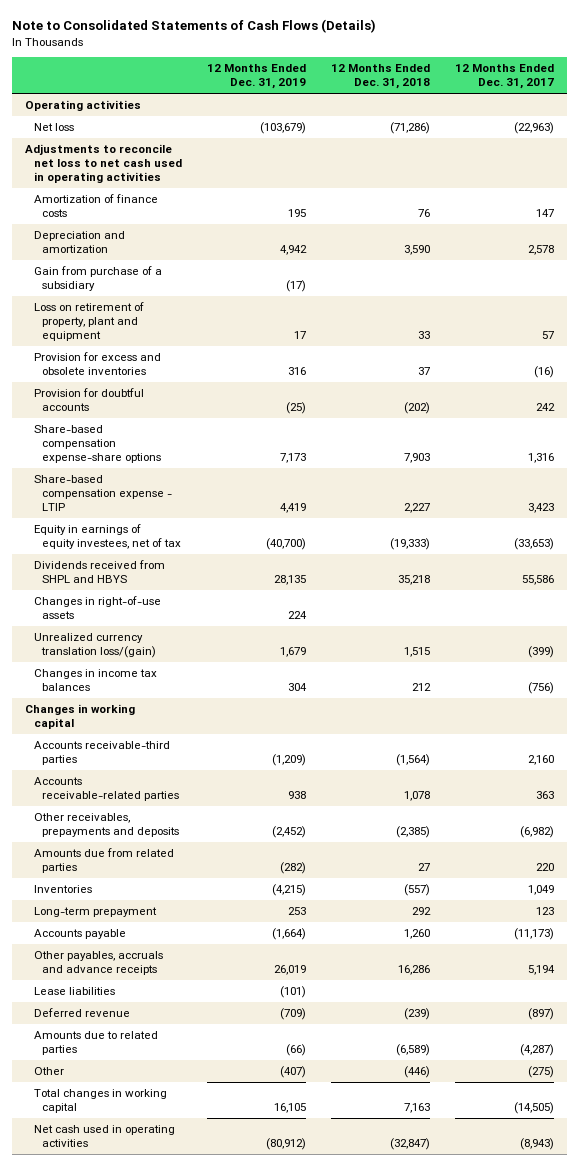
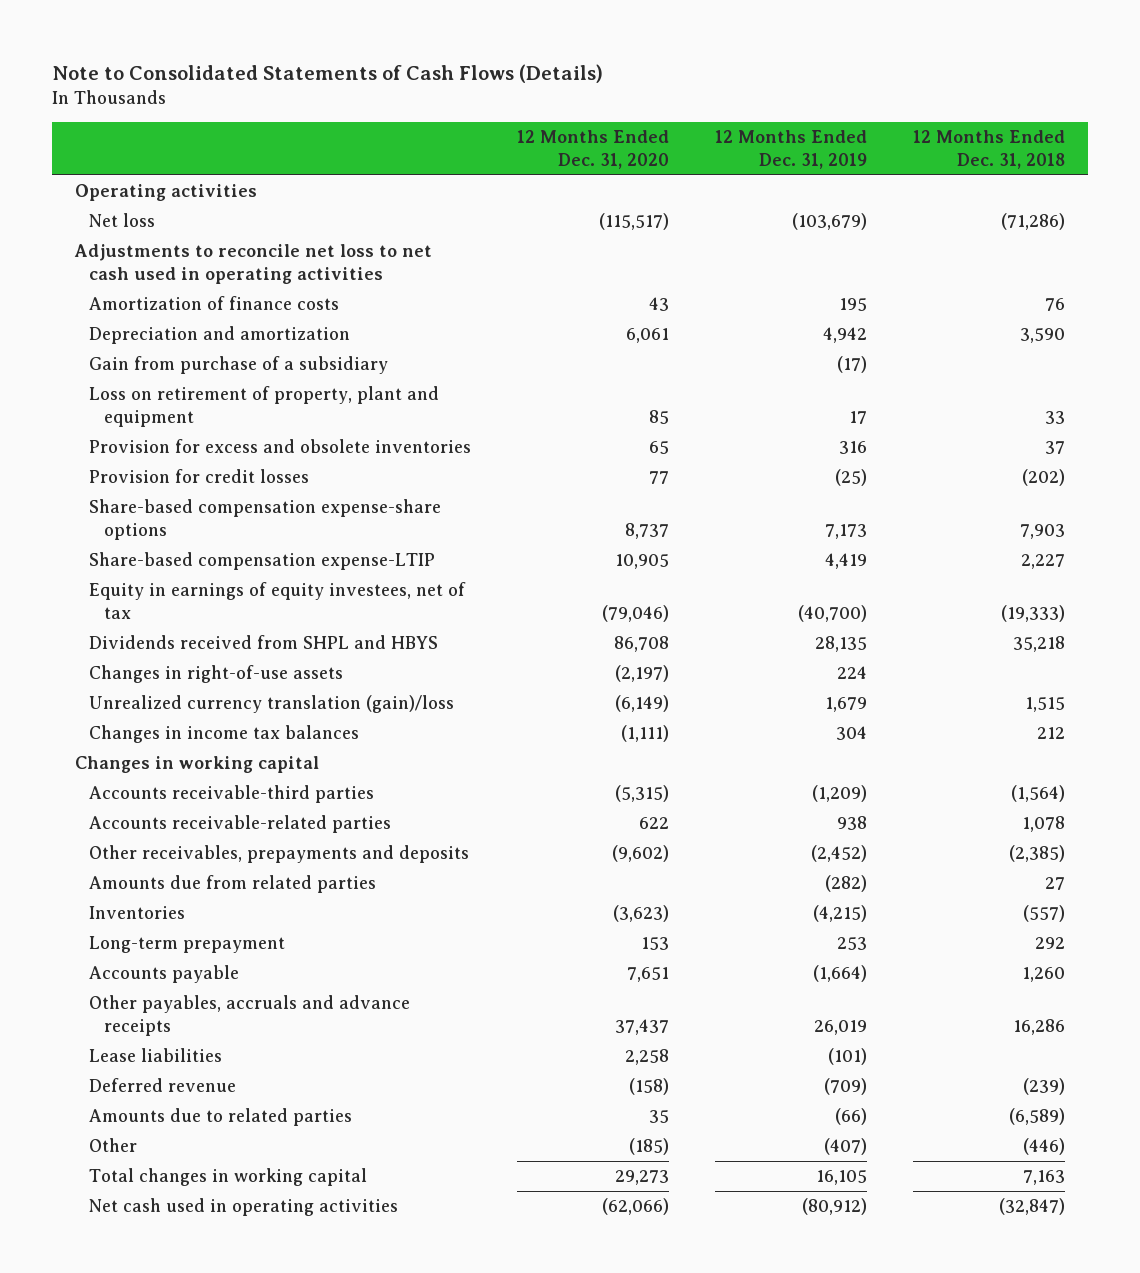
- | 12 Months Ended Dec. 31, 2019 | 12 Months Ended Dec. 31, 2018 | 12 Months Ended Dec. 31, 2017
+ | 12 Months Ended Dec. 31, 2020 | 12 Months Ended Dec. 31, 2019 | 12 Months Ended Dec. 31, 2018
- Provision for doubtful accounts | (25) | (202) | 242
+ Provision for credit losses | 77 | (25) | (202)
- Share-based compensation expense - LTIP | 4,419 | 2,227 | 3,423
+ Share-based compensation expense-LTIP | 10,905 | 4,419 | 2,227
- Unrealized currency translation loss/(gain) | 1,679 | 1,515 | (399)
+ Unrealized currency translation (gain)/loss | (6,149) | 1,679 | 1,515

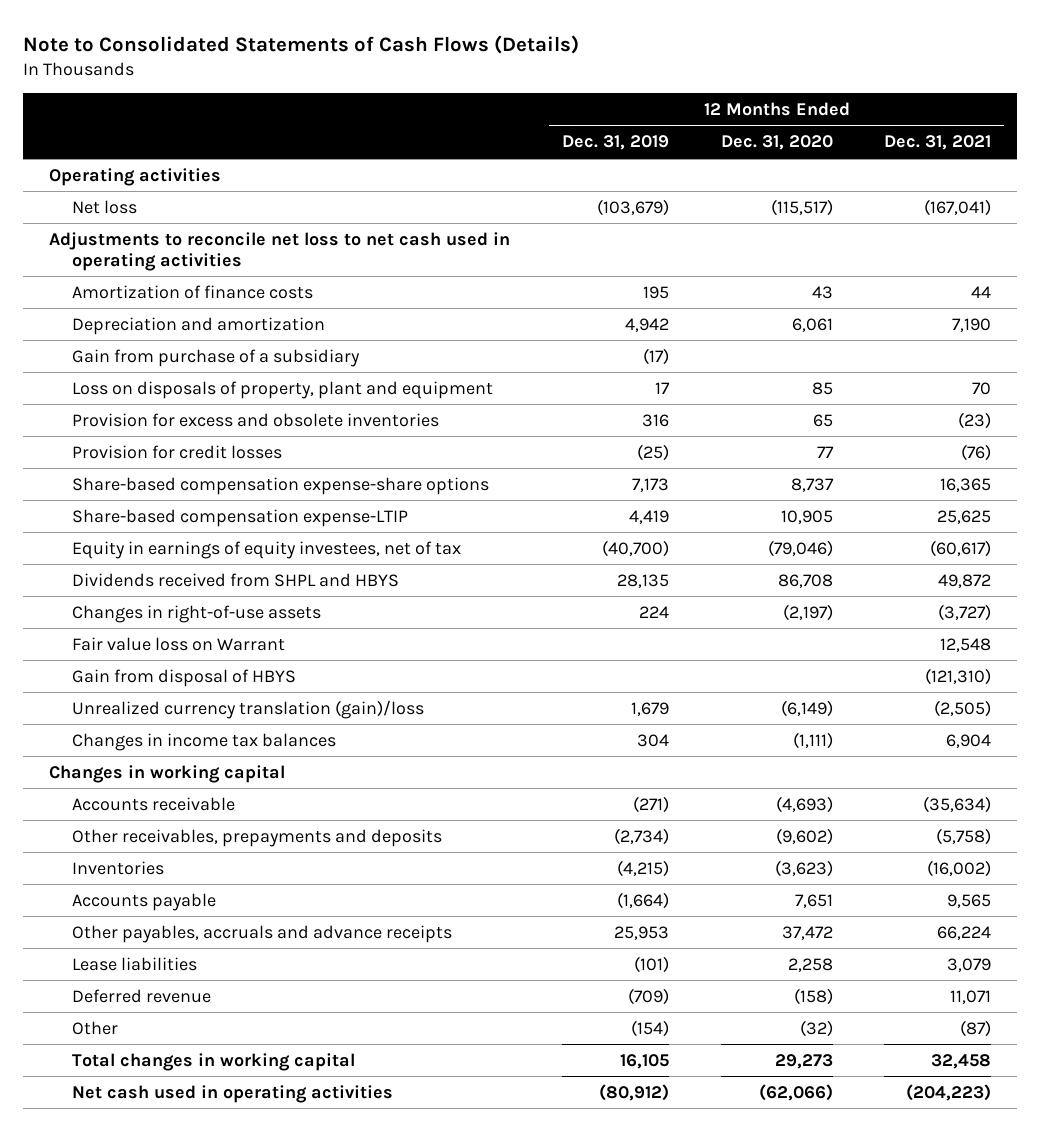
- | 12 Months Ended Dec. 31, 2020 | 12 Months Ended Dec. 31, 2019 | 12 Months Ended Dec. 31, 2018
+ | 12 Months Ended Dec. 31, 2019 | 12 Months Ended Dec. 31, 2020 | 12 Months Ended Dec. 31, 2021
- Loss on retirement of property, plant and equipment | 85 | 17 | 33
+ Loss on disposals of property, plant and equipment | 17 | 85 | 70
+ Fair value loss on Warrant | | | 12,548
+ Gain from disposal of HBYS | | | (121,310)
- Accounts receivable-third parties | (5,315) | (1,209) | (1,564)
- Accounts receivable-related parties | 622 | 938 | 1,078
- Other receivables, prepayments and deposits | (9,602) | (2,452) | (2,385)
- Amounts due from related parties | | (282) | 27
+ Accounts receivable | (271) | (4,693) | (35,634)
+ Other receivables, prepayments and deposits | (2,734) | (9,602) | (5,758)
- Long-term prepayment | 153 | 253 | 292
- Other payables, accruals and advance receipts | 37,437 | 26,019 | 16,286
+ Other payables, accruals and advance receipts | 25,953 | 37,472 | 66,224
- Amounts due to related parties | 35 | (66) | (6,589)
- Other | (185) | (407) | (446)
+ Other | (154) | (32) | (87)

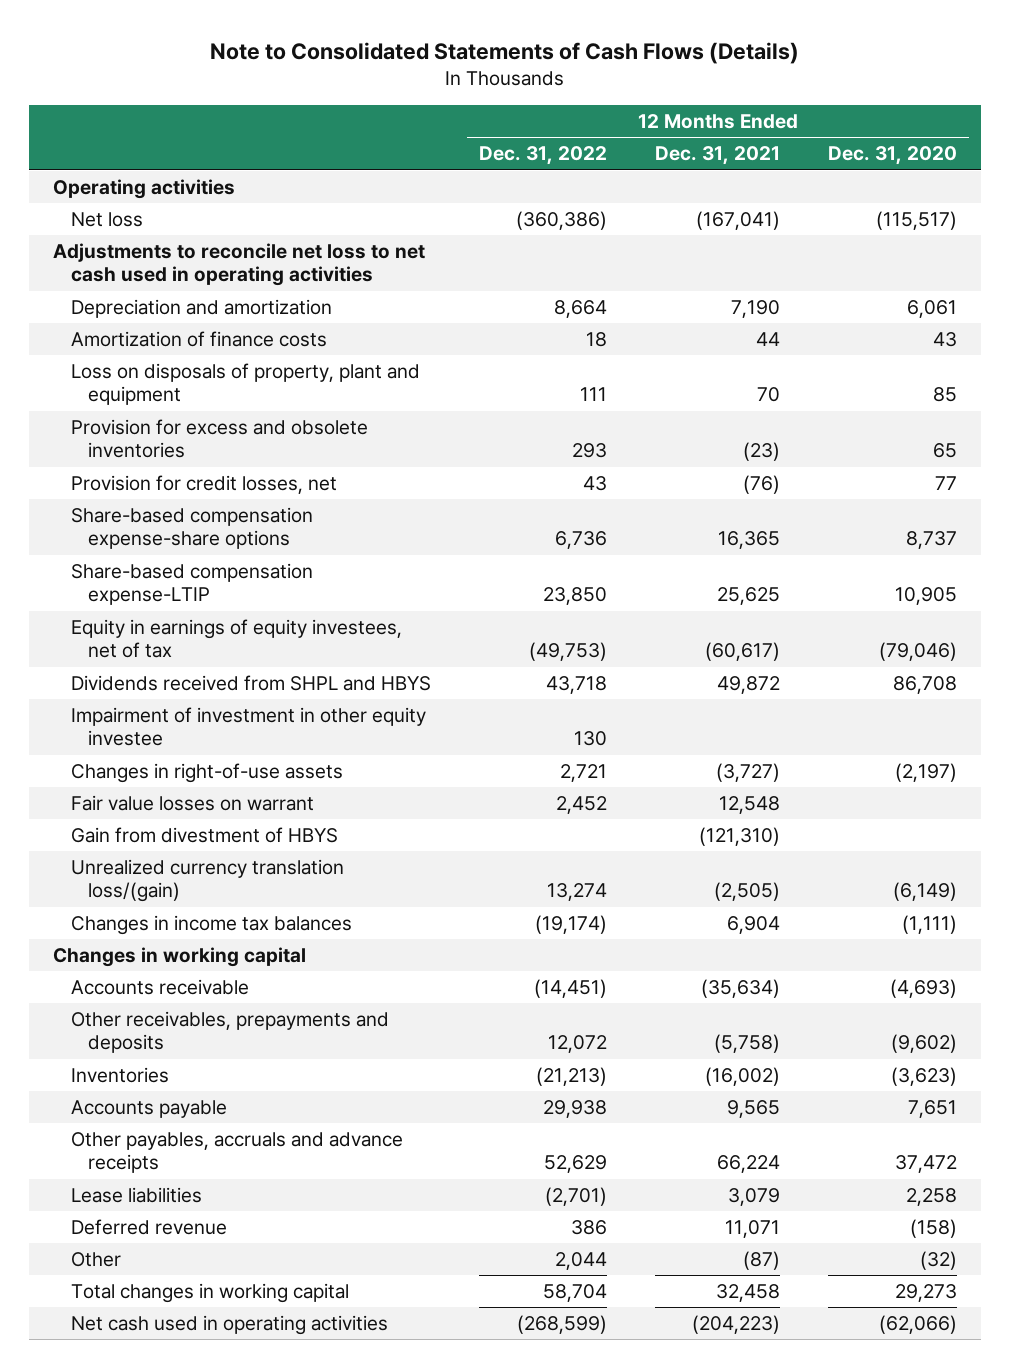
- | 12 Months Ended Dec. 31, 2019 | 12 Months Ended Dec. 31, 2020 | 12 Months Ended Dec. 31, 2021
+ | 12 Months Ended Dec. 31, 2022 | 12 Months Ended Dec. 31, 2021 | 12 Months Ended Dec. 31, 2020
- Gain from purchase of a subsidiary | (17) | |
moved down: Amortization of finance costs | 18 | 44 | 43
- Provision for credit losses | (25) | 77 | (76)
+ Provision for credit losses, net | 43 | (76) | 77
+ Impairment of investment in other equity investee | 130 | |
- Fair value loss on Warrant | | | 12,548
- Gain from disposal of HBYS | | | (121,310)
- Unrealized currency translation (gain)/loss | 1,679 | (6,149) | (2,505)
+ Fair value losses on warrant | 2,452 | 12,548 |
+ Gain from divestment of HBYS | | (121,310) |
+ Unrealized currency translation loss/(gain) | 13,274 | (2,505) | (6,149)

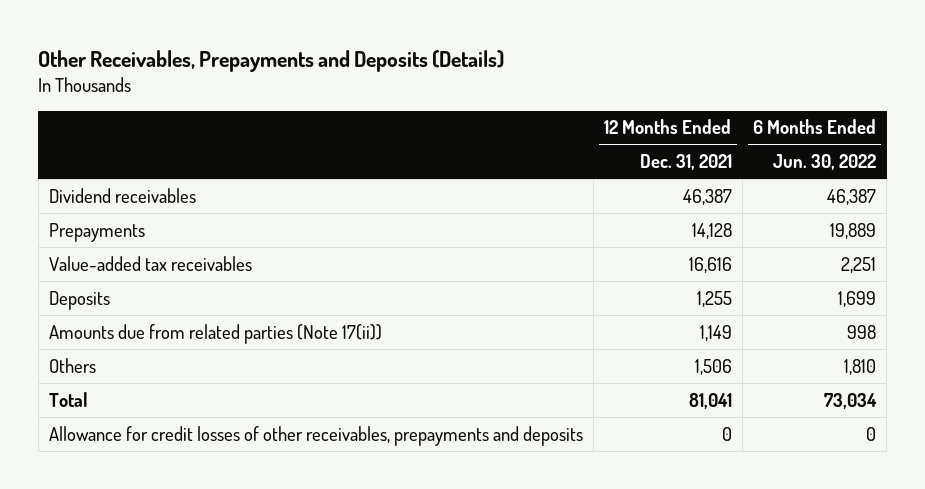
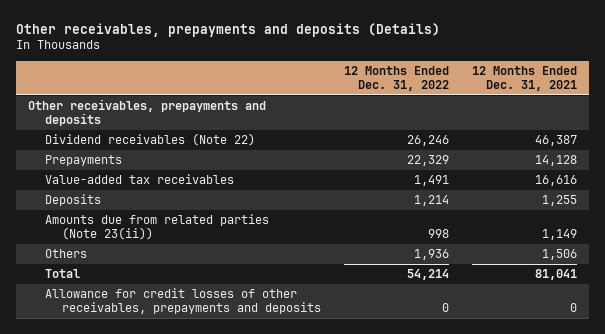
- Other Receivables, Prepayments and Deposits (Details)
+ Other receivables, prepayments and deposits (Details)
- | 12 Months Ended Dec. 31, 2021 | 6 Months Ended Jun. 30, 2022
+ | 12 Months Ended Dec. 31, 2022 | 12 Months Ended Dec. 31, 2021
- Dividend receivables | 46,387 | 46,387
+ Other receivables, prepayments and deposits
+ Dividend receivables (Note 22) | 26,246 | 46,387
- Amounts due from related parties (Note 17(ii)) | 1,149 | 998
+ Amounts due from related parties (Note 23(ii)) | 998 | 1,149

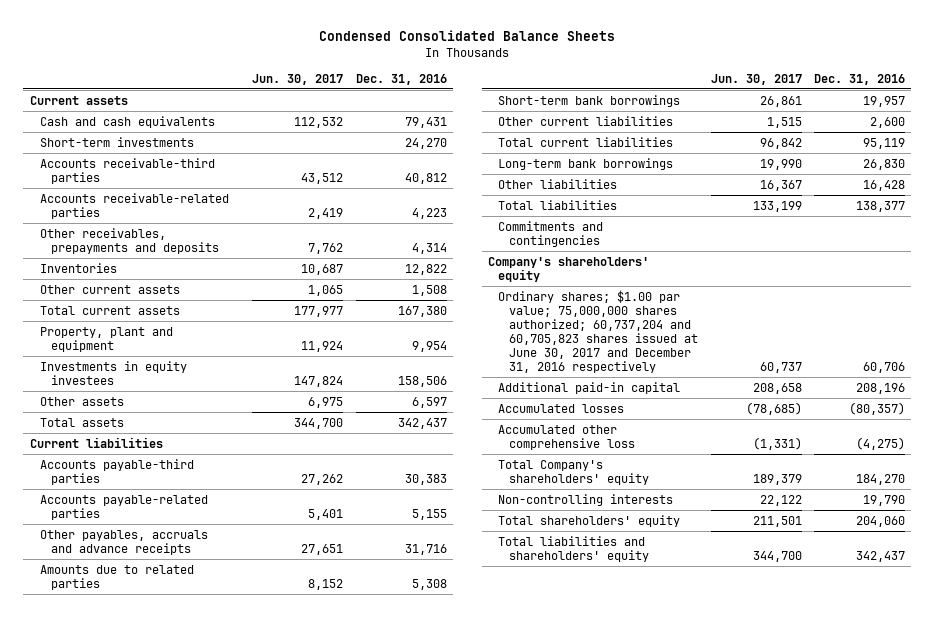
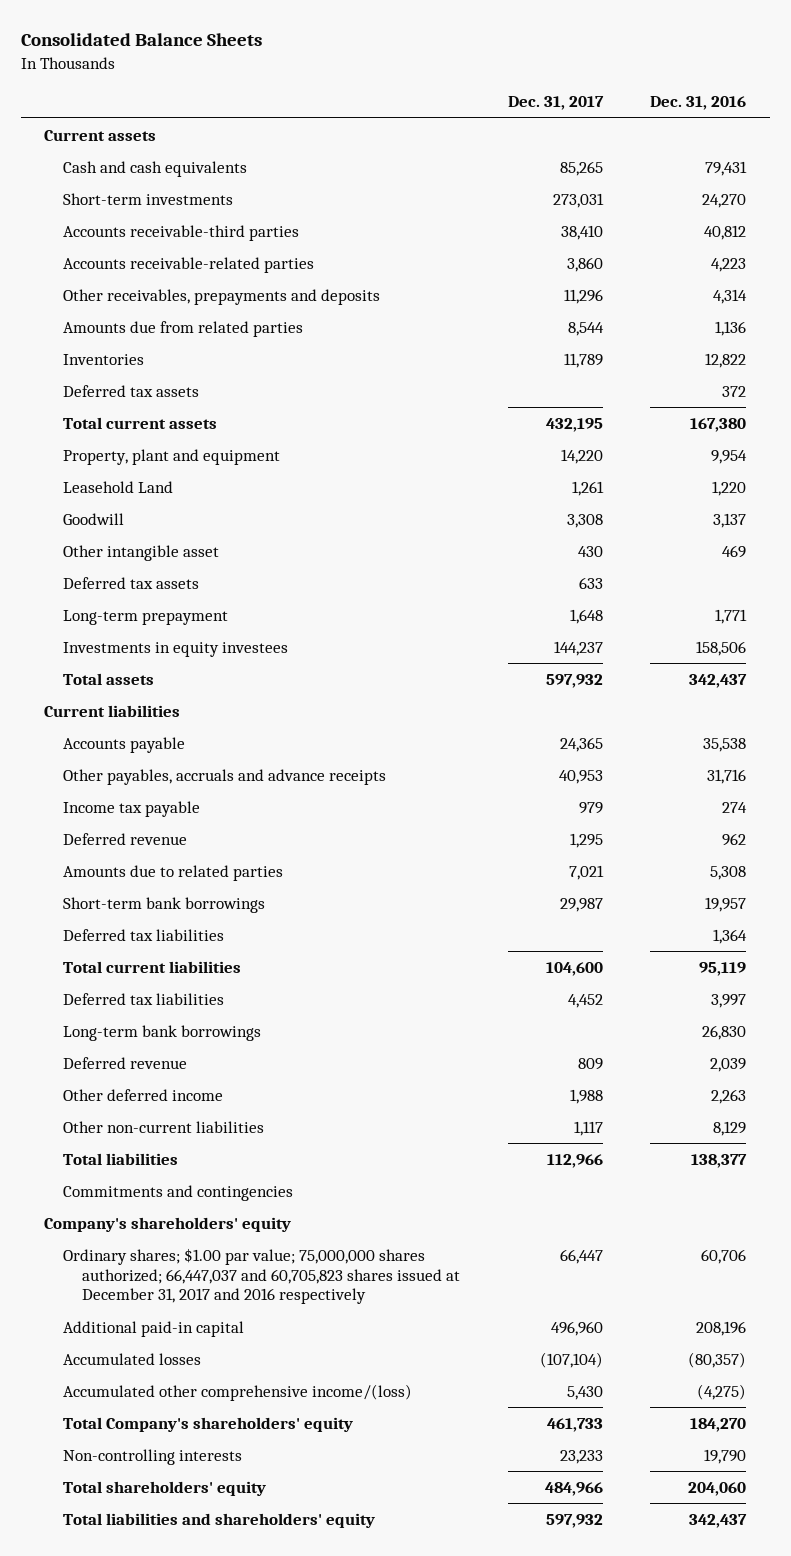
- Condensed Consolidated Balance Sheets
+ Consolidated Balance Sheets
- | Jun. 30, 2017 | Dec. 31, 2016
+ | Dec. 31, 2017 | Dec. 31, 2016
+ Amounts due from related parties | 8,544 | 1,136
- Other current assets | 1,065 | 1,508
+ Deferred tax assets | | 372
+ Leasehold Land | 1,261 | 1,220
+ Goodwill | 3,308 | 3,137
+ Other intangible asset | 430 | 469
+ Deferred tax assets | 633 |
+ Long-term prepayment | 1,648 | 1,771
- Other assets | 6,975 | 6,597
- Accounts payable-third parties | 27,262 | 30,383
- Accounts payable-related parties | 5,401 | 5,155
+ Accounts payable | 24,365 | 35,538
+ Income tax payable | 979 | 274
+ Deferred revenue | 1,295 | 962
- Other current liabilities | 1,515 | 2,600
+ Deferred tax liabilities | | 1,364
+ Deferred tax liabilities | 4,452 | 3,997
- Other liabilities | 16,367 | 16,428
+ Deferred revenue | 809 | 2,039
+ Other deferred income | 1,988 | 2,263
+ Other non-current liabilities | 1,117 | 8,129
- Ordinary shares; $1.00 par value; 75,000,000 shares authorized; 60,737,204 and 60,705,823 shares issued at June 30, 2017 and December 31, 2016 respectively | 60,737 | 60,706
+ Ordinary shares; $1.00 par value; 75,000,000 shares authorized; 66,447,037 and 60,705,823 shares issued at December 31, 2017 and 2016 respectively | 66,447 | 60,706
- Accumulated other comprehensive loss | (1,331) | (4,275)
+ Accumulated other comprehensive income/(loss) | 5,430 | (4,275)

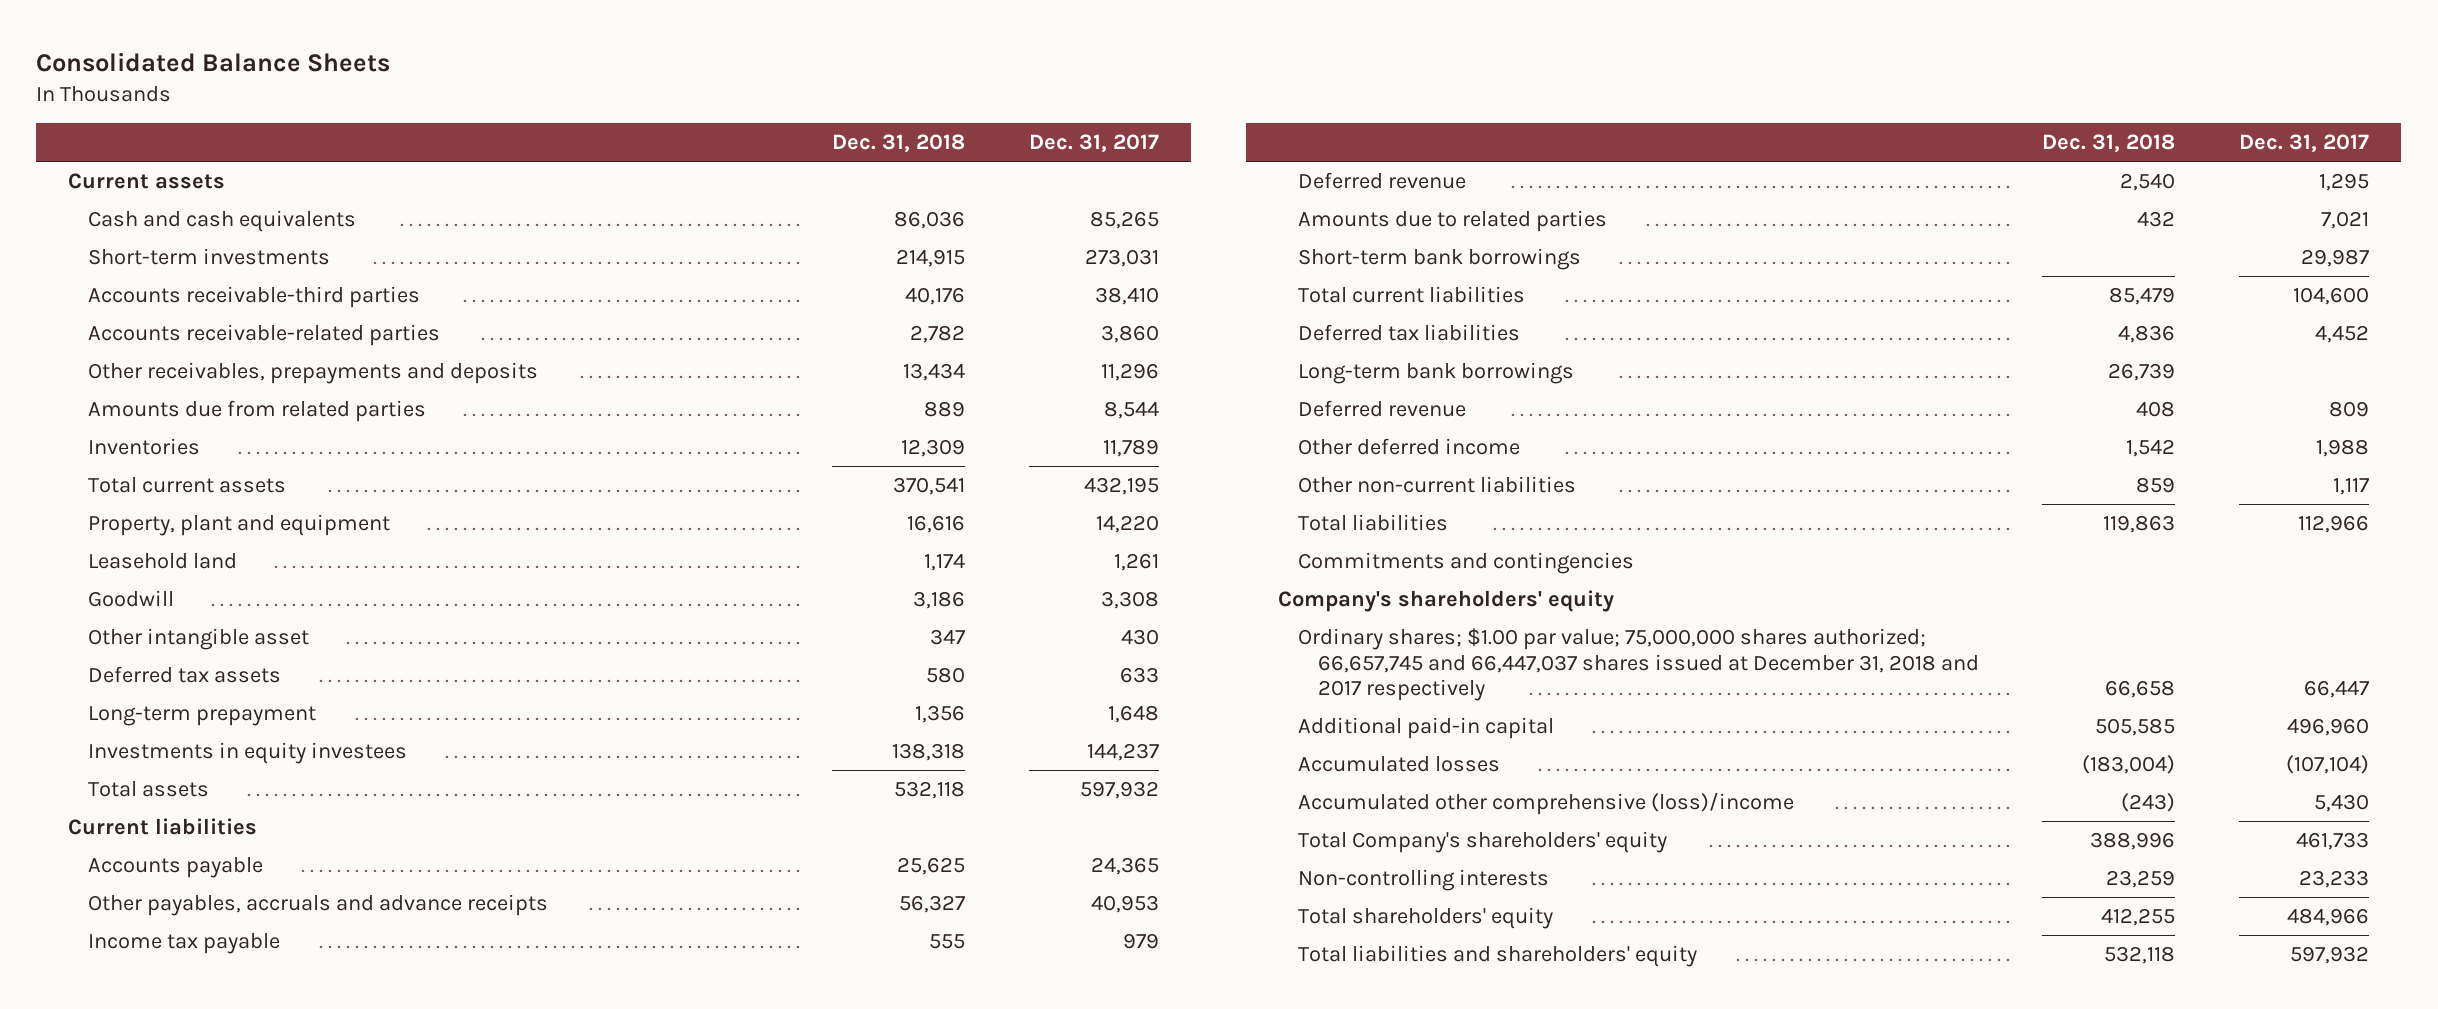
- | Dec. 31, 2017 | Dec. 31, 2016
+ | Dec. 31, 2018 | Dec. 31, 2017
- Deferred tax assets | | 372
- Leasehold Land | 1,261 | 1,220
+ Leasehold land | 1,174 | 1,261
- Deferred tax liabilities | | 1,364
- Ordinary shares; $1.00 par value; 75,000,000 shares authorized; 66,447,037 and 60,705,823 shares issued at December 31, 2017 and 2016 respectively | 66,447 | 60,706
+ Ordinary shares; $1.00 par value; 75,000,000 shares authorized; 66,657,745 and 66,447,037 shares issued at December 31, 2018 and 2017 respectively | 66,658 | 66,447
- Accumulated other comprehensive income/(loss) | 5,430 | (4,275)
+ Accumulated other comprehensive (loss)/income | (243) | 5,430

